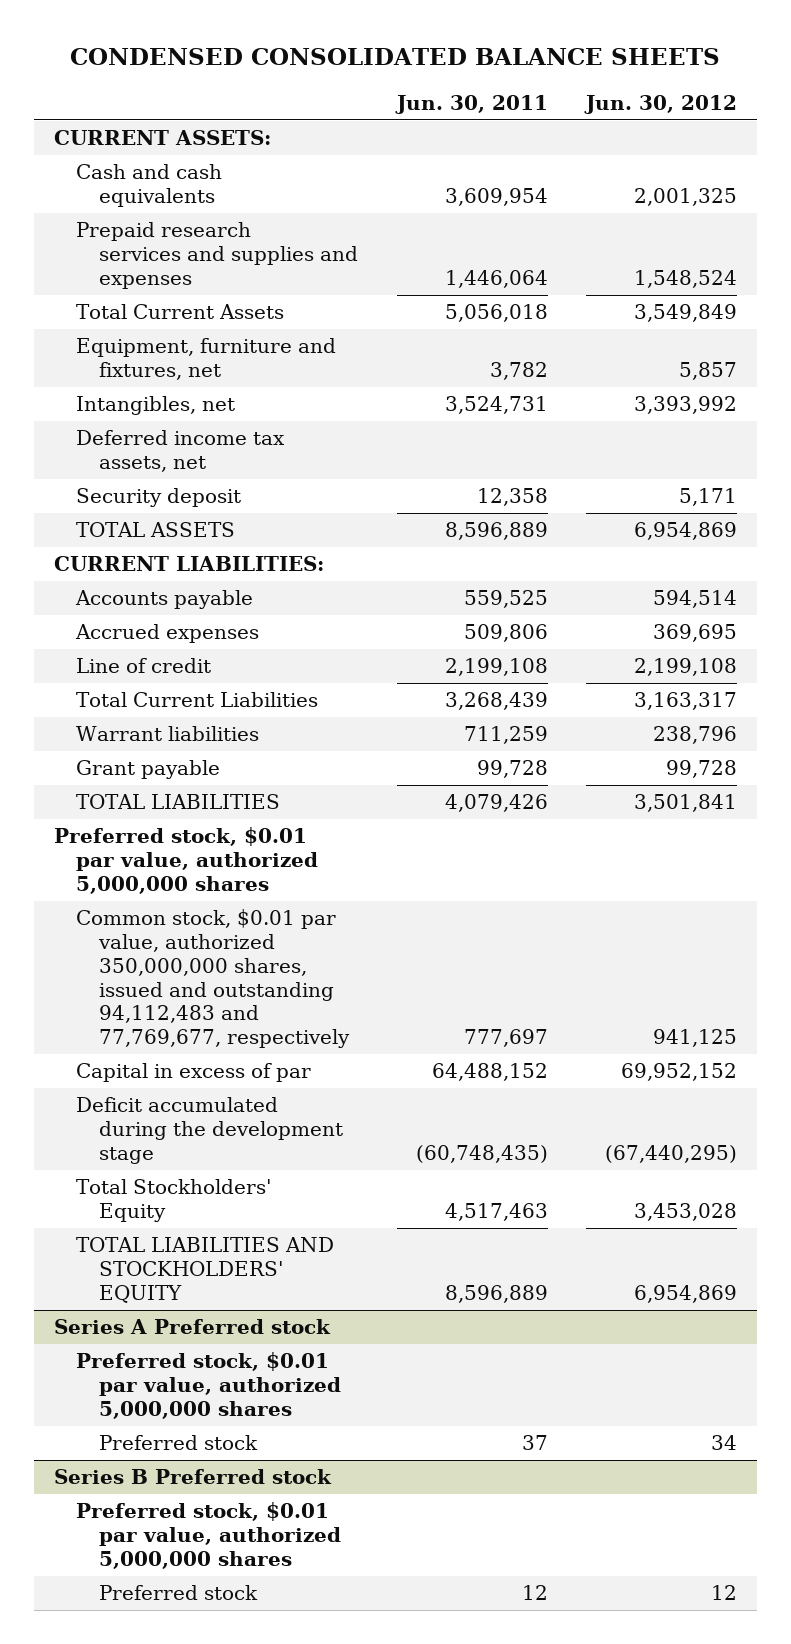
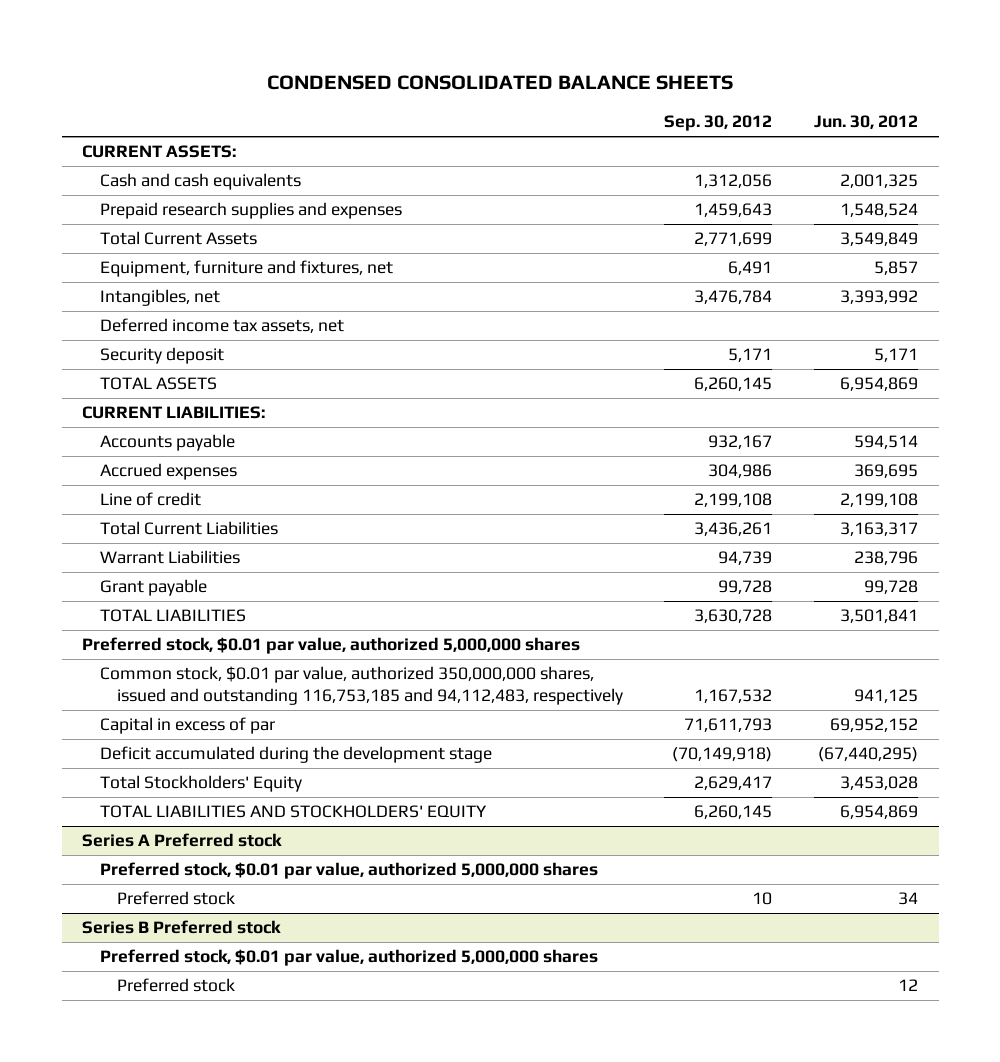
- | Jun. 30, 2011 | Jun. 30, 2012
+ | Sep. 30, 2012 | Jun. 30, 2012
- Prepaid research services and supplies and expenses | 1,446,064 | 1,548,524
+ Prepaid research supplies and expenses | 1,459,643 | 1,548,524
- Warrant liabilities | 711,259 | 238,796
+ Warrant Liabilities | 94,739 | 238,796
- Common stock, $0.01 par value, authorized 350,000,000 shares, issued and outstanding 94,112,483 and 77,769,677, respectively | 777,697 | 941,125
+ Common stock, $0.01 par value, authorized 350,000,000 shares, issued and outstanding 116,753,185 and 94,112,483, respectively | 1,167,532 | 941,125

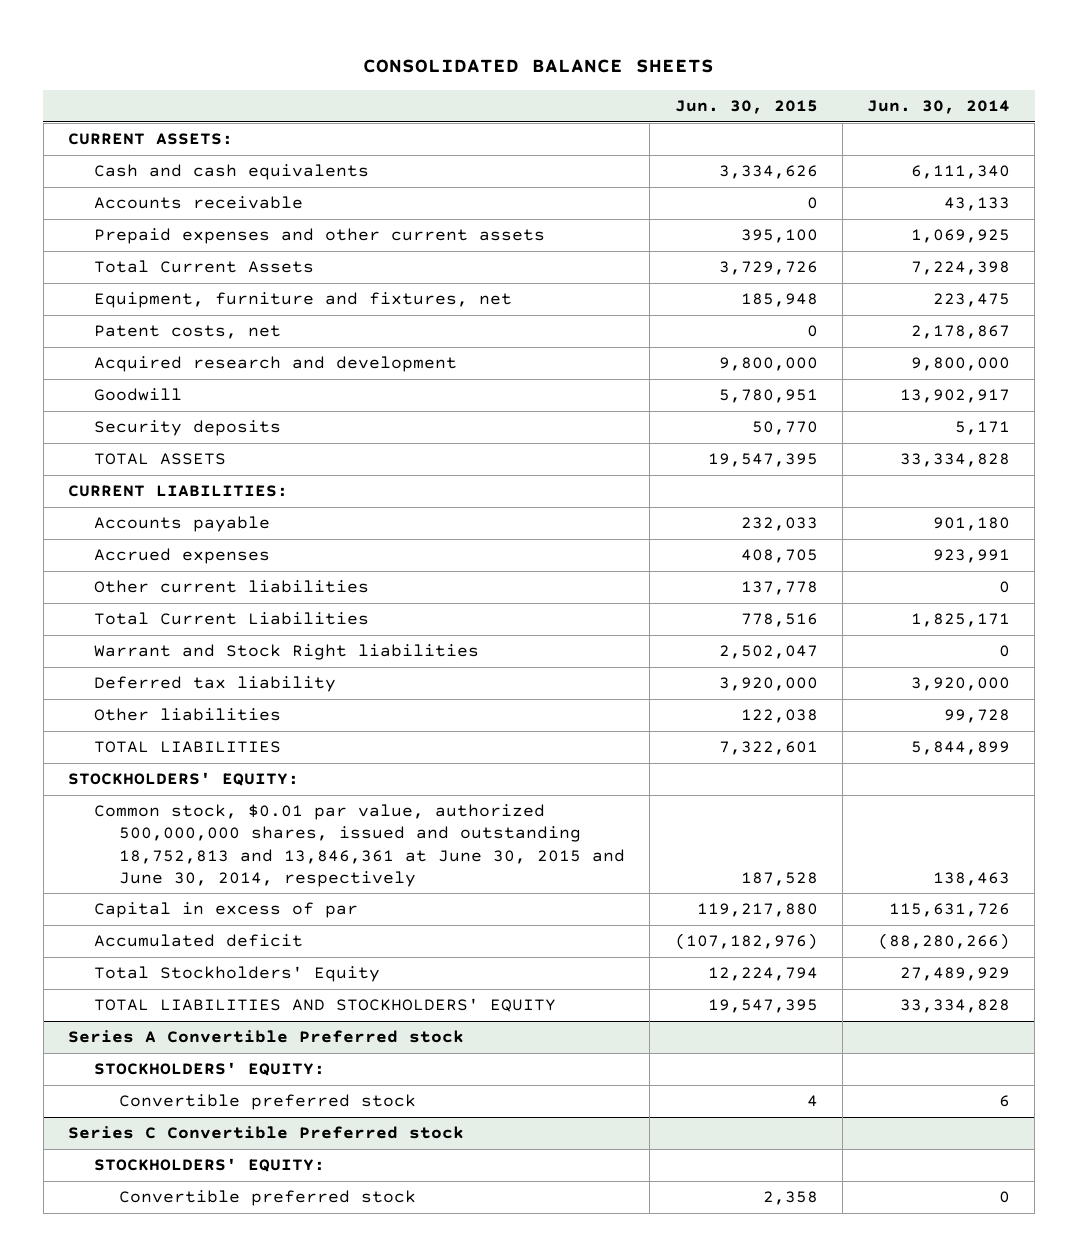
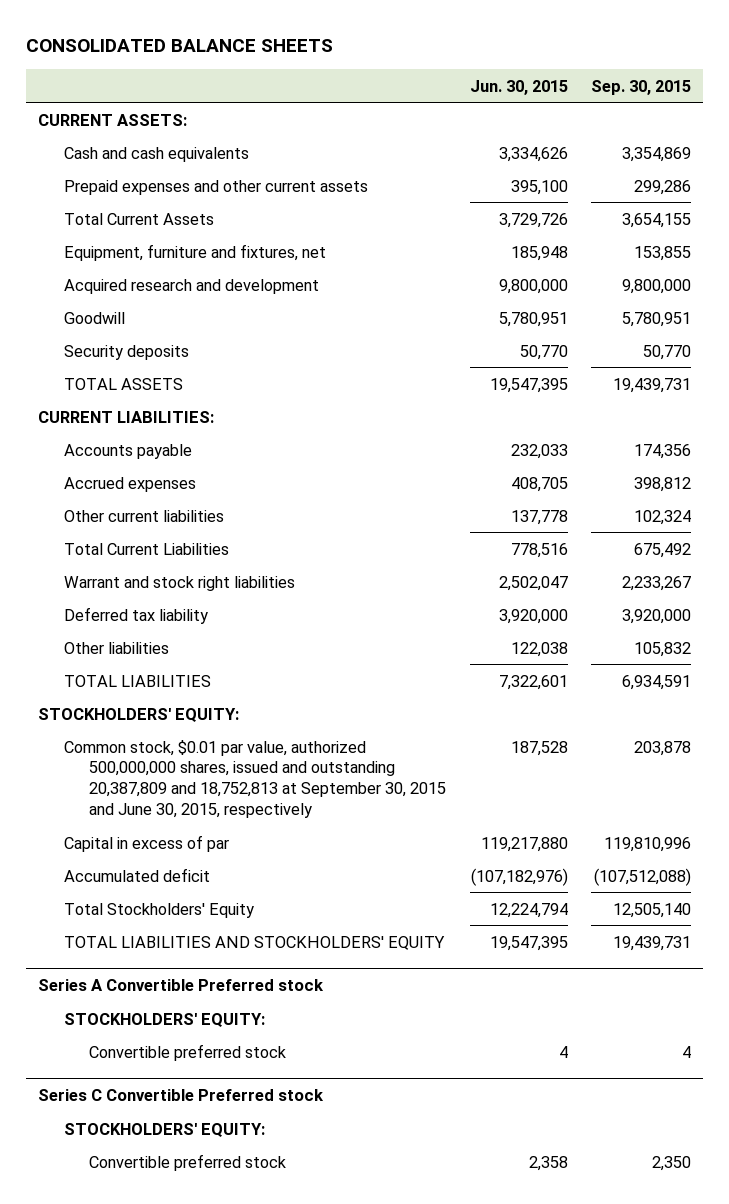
- | Jun. 30, 2015 | Jun. 30, 2014
+ | Jun. 30, 2015 | Sep. 30, 2015
- Accounts receivable | 0 | 43,133
- Patent costs, net | 0 | 2,178,867
- Warrant and Stock Right liabilities | 2,502,047 | 0
+ Warrant and stock right liabilities | 2,502,047 | 2,233,267
- Common stock, $0.01 par value, authorized 500,000,000 shares, issued and outstanding 18,752,813 and 13,846,361 at June 30, 2015 and June 30, 2014, respectively | 187,528 | 138,463
+ Common stock, $0.01 par value, authorized 500,000,000 shares, issued and outstanding 20,387,809 and 18,752,813 at September 30, 2015 and June 30, 2015, respectively | 187,528 | 203,878

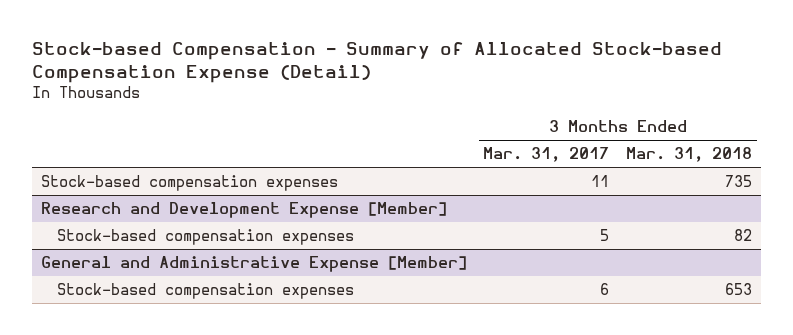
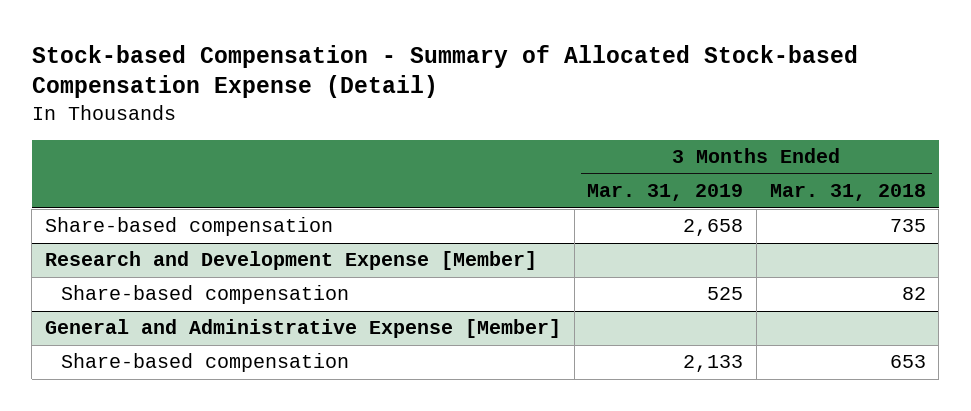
- | 3 Months Ended Mar. 31, 2017 | 3 Months Ended Mar. 31, 2018
+ | 3 Months Ended Mar. 31, 2019 | 3 Months Ended Mar. 31, 2018
- Stock-based compensation expenses | 11 | 735
+ Share-based compensation | 2,658 | 735
@ Research and Development Expense [Member]
- Stock-based compensation expenses | 5 | 82
+ Share-based compensation | 525 | 82
@ General and Administrative Expense [Member]
- Stock-based compensation expenses | 6 | 653
+ Share-based compensation | 2,133 | 653

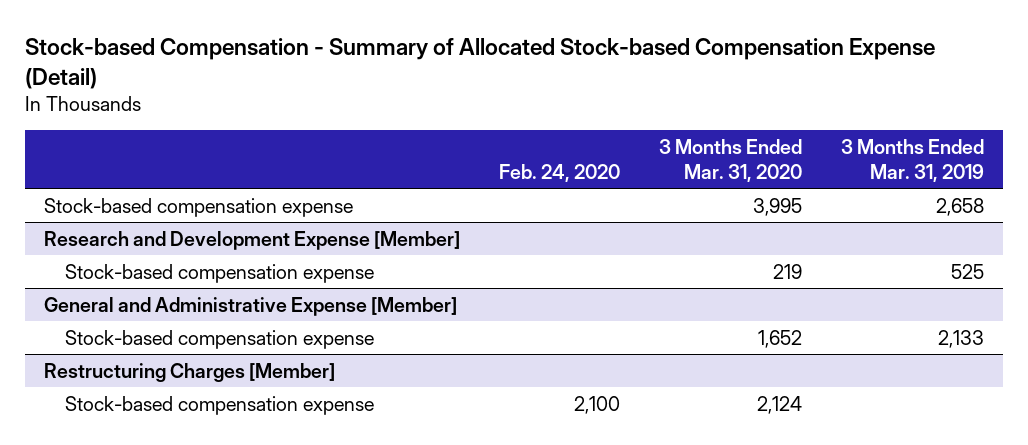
- | 3 Months Ended Mar. 31, 2019 | 3 Months Ended Mar. 31, 2018
+ | Feb. 24, 2020 | 3 Months Ended Mar. 31, 2020 | 3 Months Ended Mar. 31, 2019
- Share-based compensation | 2,658 | 735
+ Stock-based compensation expense | | 3,995 | 2,658
@ Research and Development Expense [Member]
- Share-based compensation | 525 | 82
+ Stock-based compensation expense | | 219 | 525
@ General and Administrative Expense [Member]
- Share-based compensation | 2,133 | 653
+ Stock-based compensation expense | | 1,652 | 2,133
+ Restructuring Charges [Member]
+ Stock-based compensation expense | 2,100 | 2,124 |

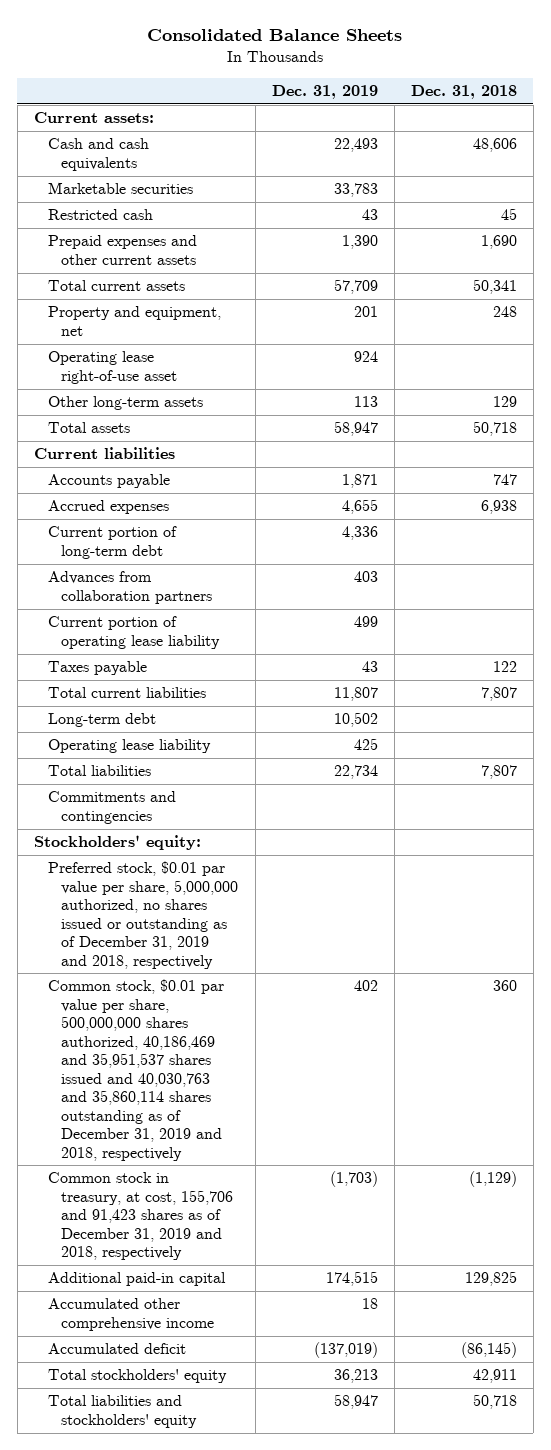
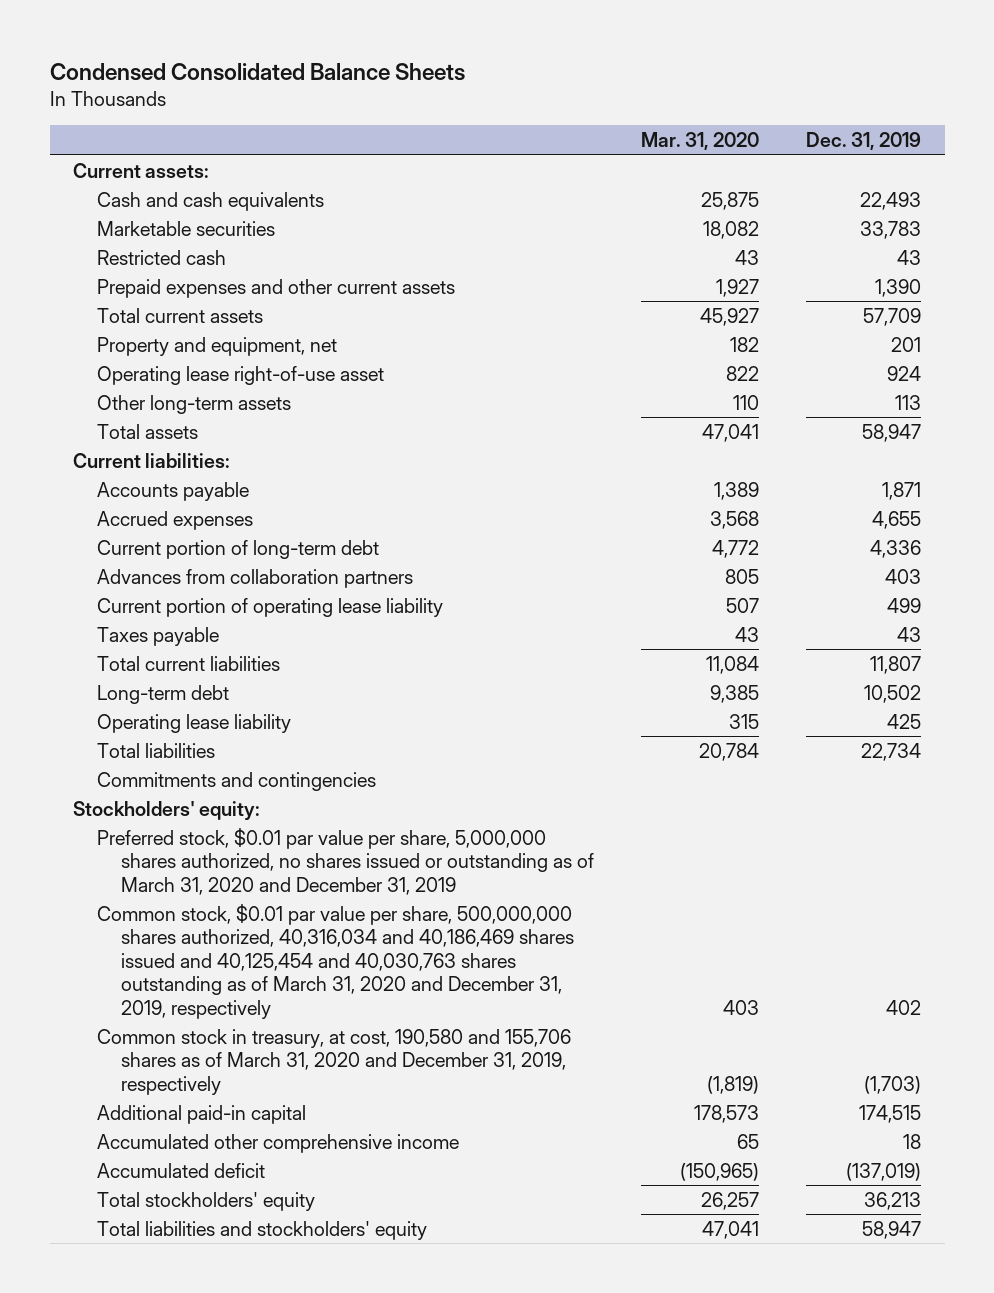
- Consolidated Balance Sheets
+ Condensed Consolidated Balance Sheets
- | Dec. 31, 2019 | Dec. 31, 2018
+ | Mar. 31, 2020 | Dec. 31, 2019
- Current liabilities
+ Current liabilities:
- Preferred stock, $0.01 par value per share, 5,000,000 authorized, no shares issued or outstanding as of December 31, 2019 and 2018, respectively
- Common stock, $0.01 par value per share, 500,000,000 shares authorized, 40,186,469 and 35,951,537 shares issued and 40,030,763 and 35,860,114 shares outstanding as of December 31, 2019 and 2018, respectively | 402 | 360
- Common stock in treasury, at cost, 155,706 and 91,423 shares as of December 31, 2019 and 2018, respectively | (1,703) | (1,129)
+ Preferred stock, $0.01 par value per share, 5,000,000 shares authorized, no shares issued or outstanding as of March 31, 2020 and December 31, 2019
+ Common stock, $0.01 par value per share, 500,000,000 shares authorized, 40,316,034 and 40,186,469 shares issued and 40,125,454 and 40,030,763 shares outstanding as of March 31, 2020 and December 31, 2019, respectively | 403 | 402
+ Common stock in treasury, at cost, 190,580 and 155,706 shares as of March 31, 2020 and December 31, 2019, respectively | (1,819) | (1,703)

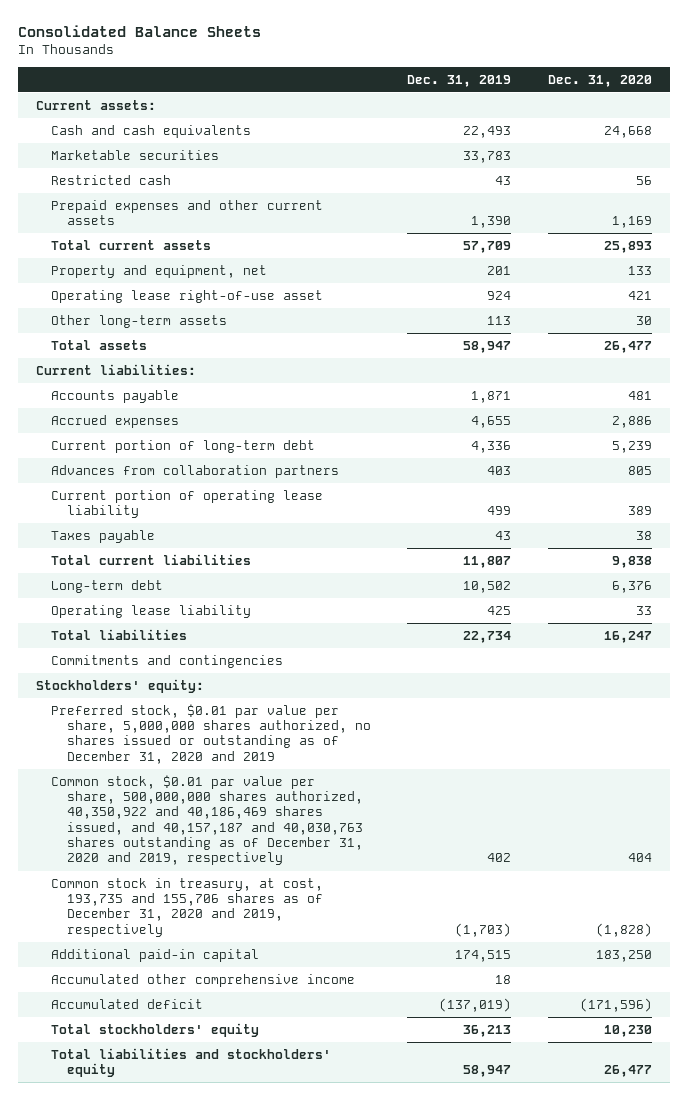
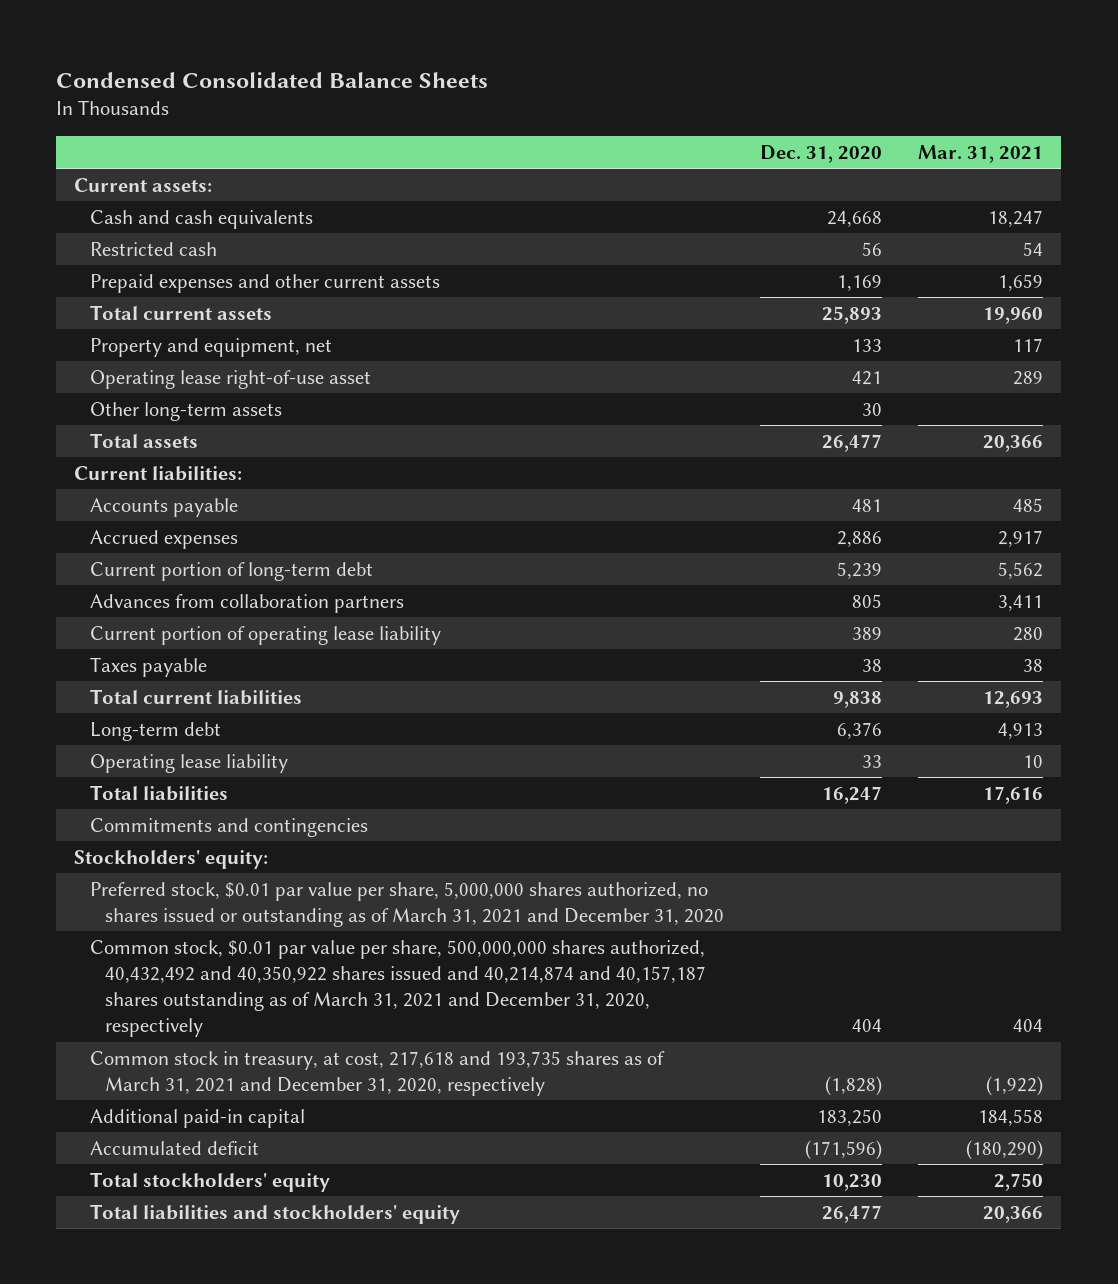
- Consolidated Balance Sheets
+ Condensed Consolidated Balance Sheets
- | Dec. 31, 2019 | Dec. 31, 2020
+ | Dec. 31, 2020 | Mar. 31, 2021
- Marketable securities | 33,783 |
- Preferred stock, $0.01 par value per share, 5,000,000 shares authorized, no shares issued or outstanding as of December 31, 2020 and 2019
- Common stock, $0.01 par value per share, 500,000,000 shares authorized, 40,350,922 and 40,186,469 shares issued, and 40,157,187 and 40,030,763 shares outstanding as of December 31, 2020 and 2019, respectively | 402 | 404
- Common stock in treasury, at cost, 193,735 and 155,706 shares as of December 31, 2020 and 2019, respectively | (1,703) | (1,828)
+ Preferred stock, $0.01 par value per share, 5,000,000 shares authorized, no shares issued or outstanding as of March 31, 2021 and December 31, 2020
+ Common stock, $0.01 par value per share, 500,000,000 shares authorized, 40,432,492 and 40,350,922 shares issued and 40,214,874 and 40,157,187 shares outstanding as of March 31, 2021 and December 31, 2020, respectively | 404 | 404
+ Common stock in treasury, at cost, 217,618 and 193,735 shares as of March 31, 2021 and December 31, 2020, respectively | (1,828) | (1,922)
- Accumulated other comprehensive income | 18 |

